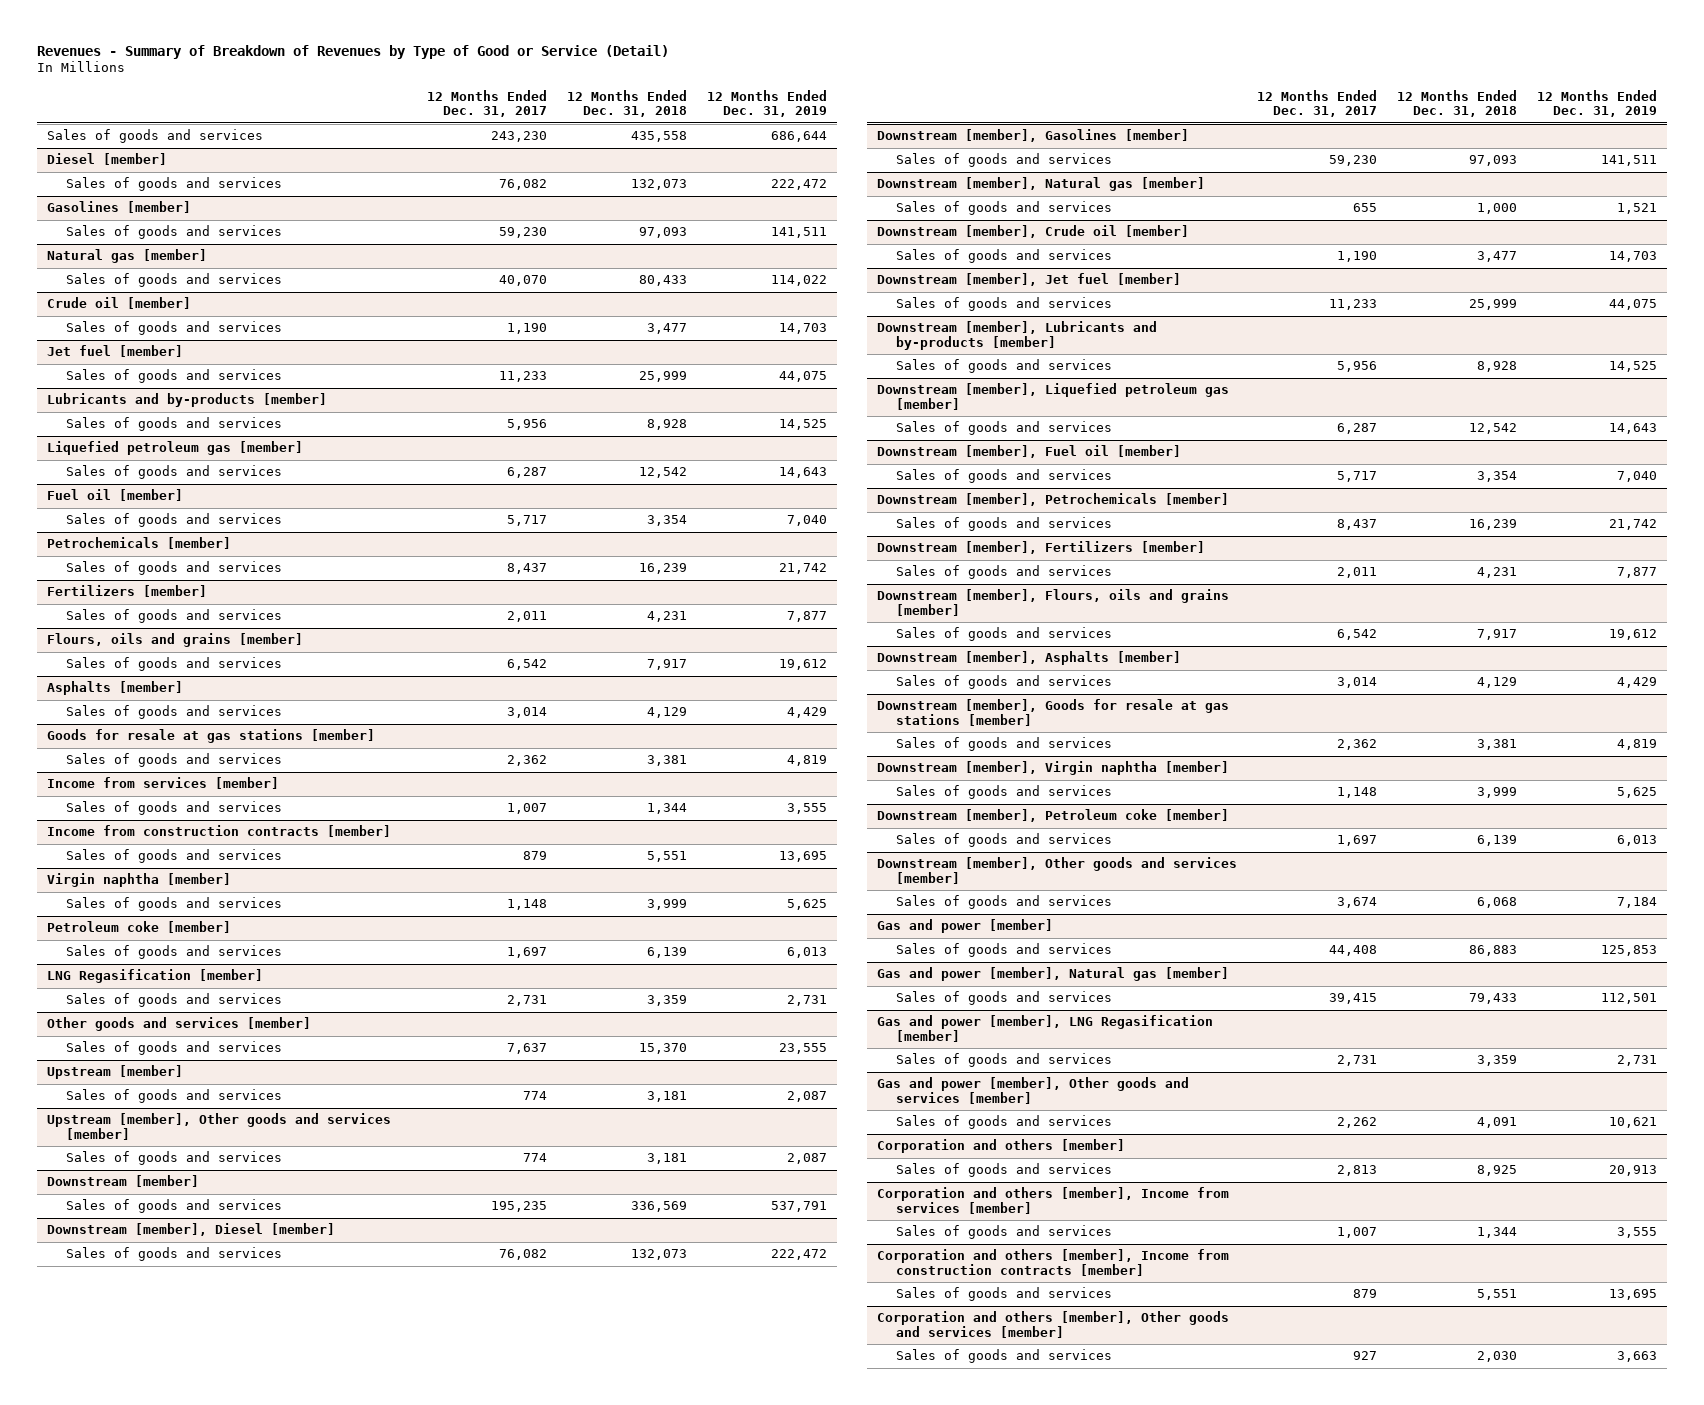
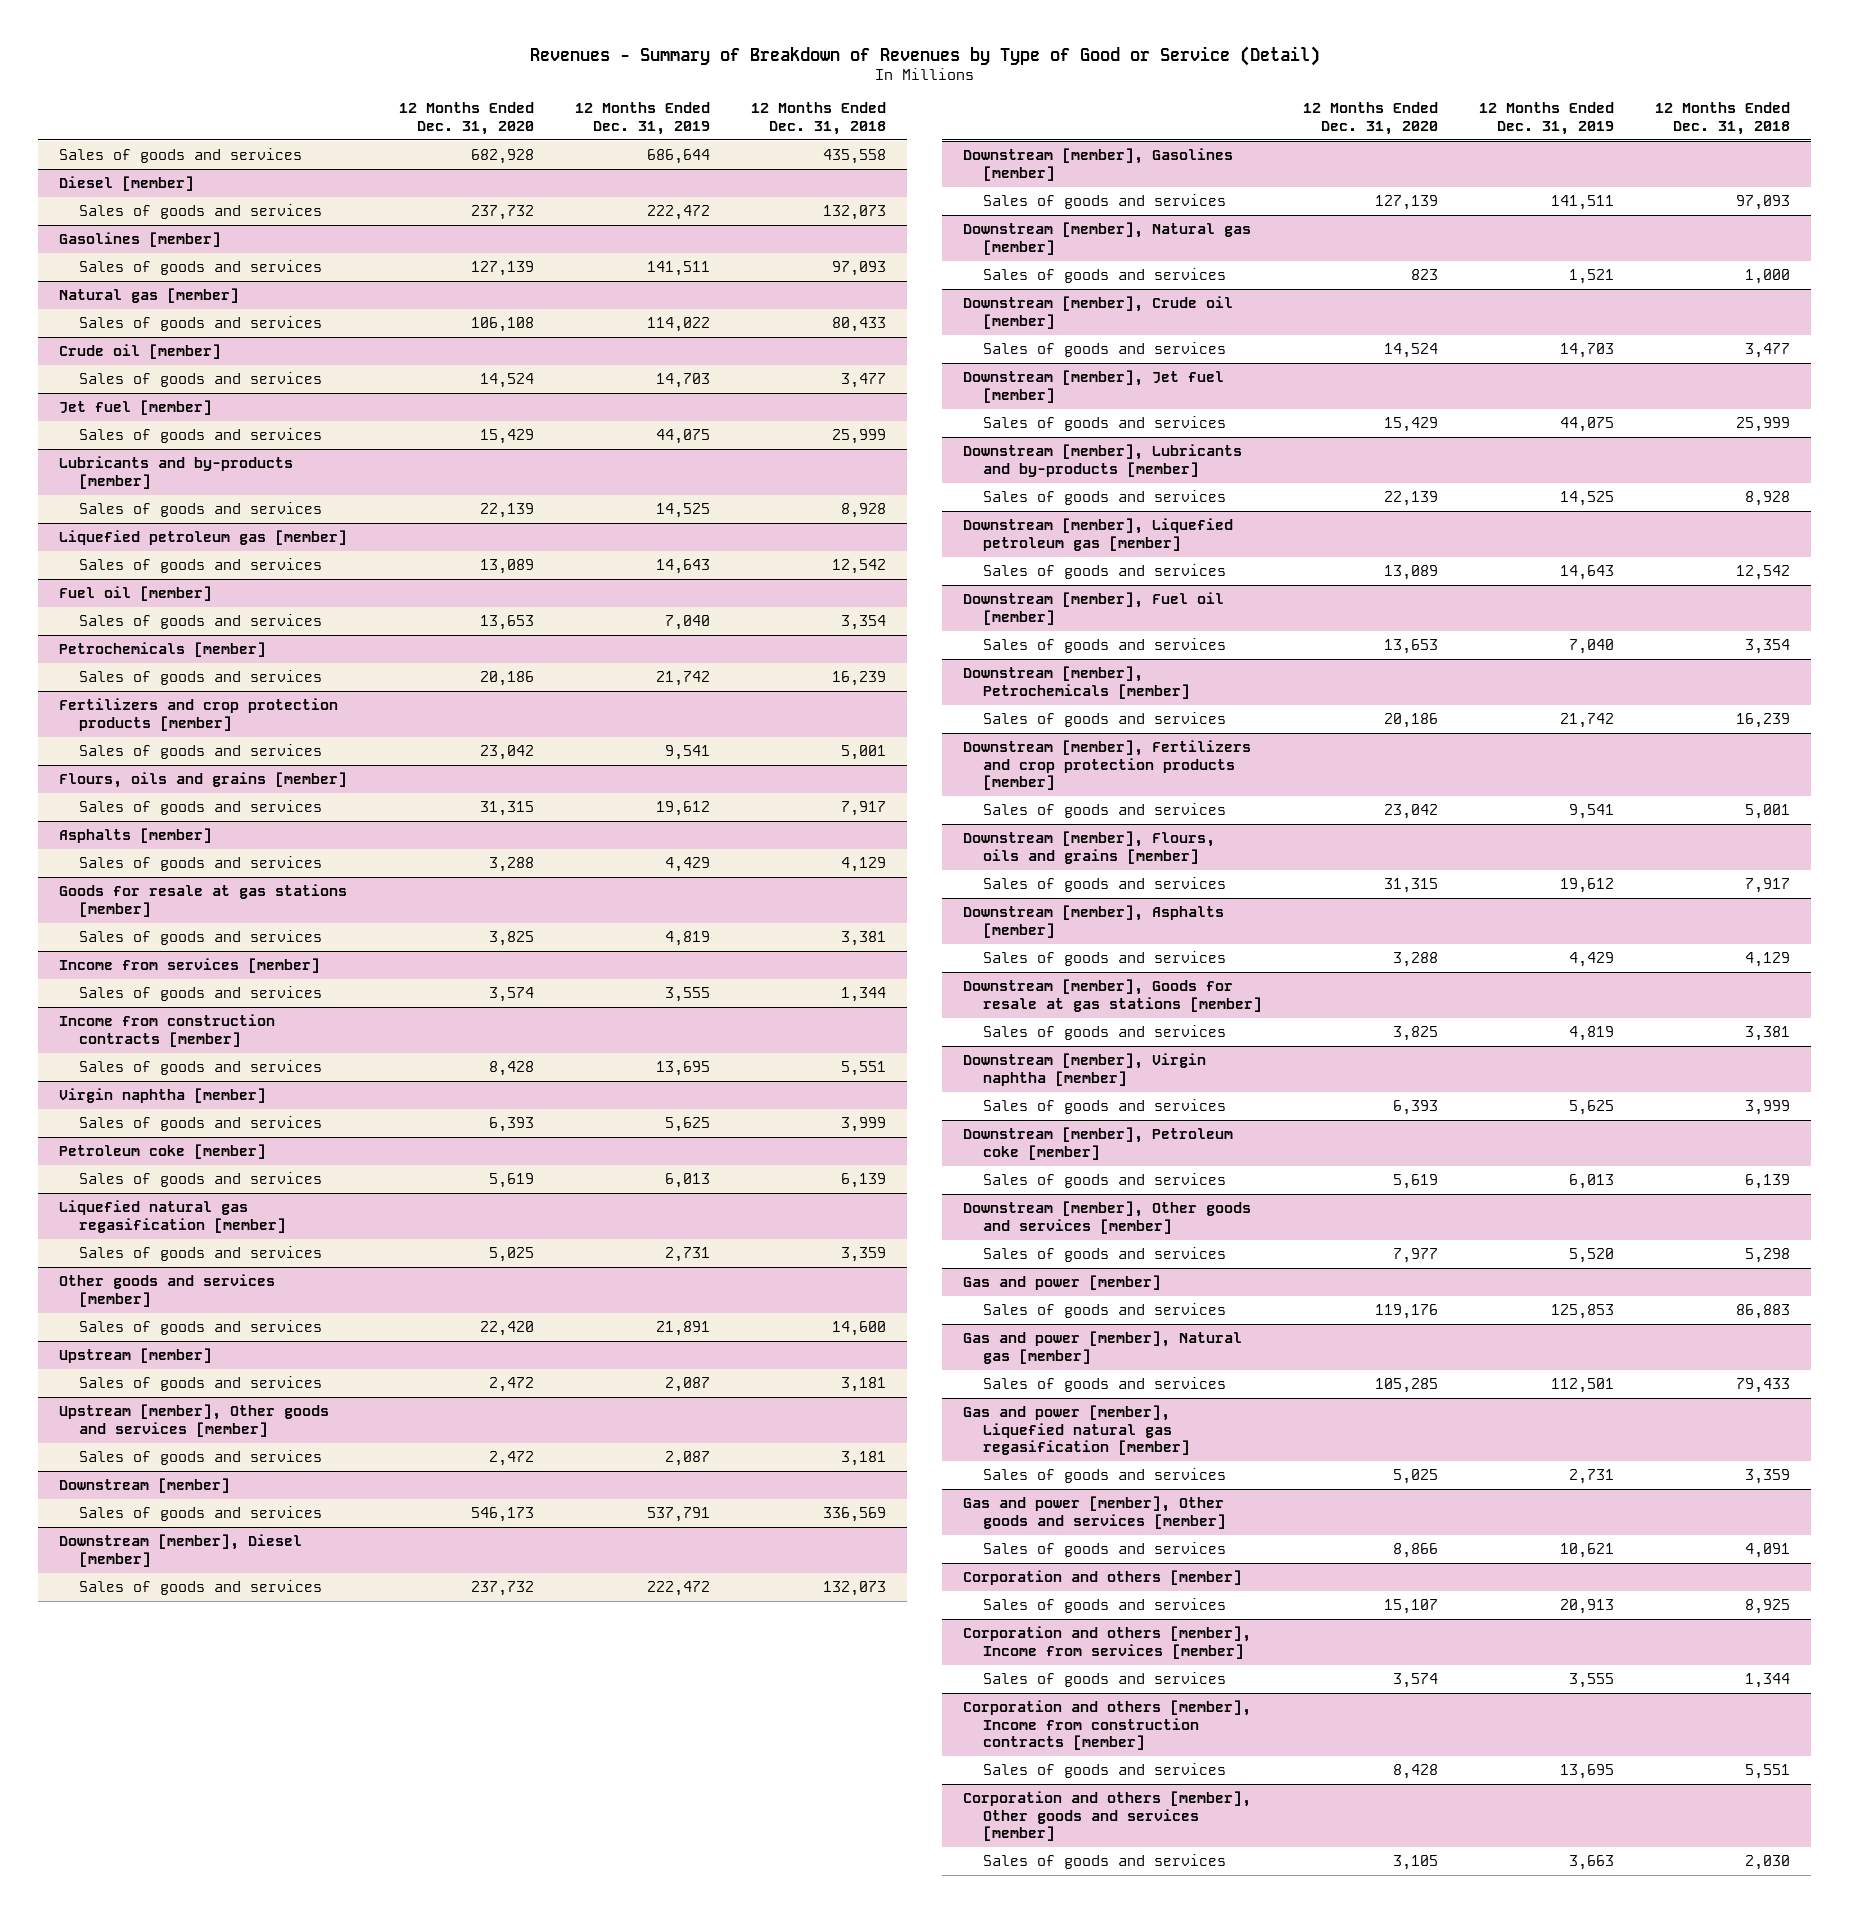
- | 12 Months Ended Dec. 31, 2017 | 12 Months Ended Dec. 31, 2018 | 12 Months Ended Dec. 31, 2019
+ | 12 Months Ended Dec. 31, 2020 | 12 Months Ended Dec. 31, 2019 | 12 Months Ended Dec. 31, 2018
- Fertilizers [member]
- Sales of goods and services | 2,011 | 4,231 | 7,877
+ Fertilizers and crop protection products [member]
+ Sales of goods and services | 23,042 | 9,541 | 5,001
- LNG Regasification [member]
+ Liquefied natural gas regasification [member]
@ Other goods and services [member]
- Sales of goods and services | 7,637 | 15,370 | 23,555
+ Sales of goods and services | 22,420 | 21,891 | 14,600
- Downstream [member], Fertilizers [member]
- Sales of goods and services | 2,011 | 4,231 | 7,877
+ Downstream [member], Fertilizers and crop protection products [member]
+ Sales of goods and services | 23,042 | 9,541 | 5,001
@ Downstream [member], Other goods and services [member]
- Sales of goods and services | 3,674 | 6,068 | 7,184
+ Sales of goods and services | 7,977 | 5,520 | 5,298
- Gas and power [member], LNG Regasification [member]
+ Gas and power [member], Liquefied natural gas regasification [member]

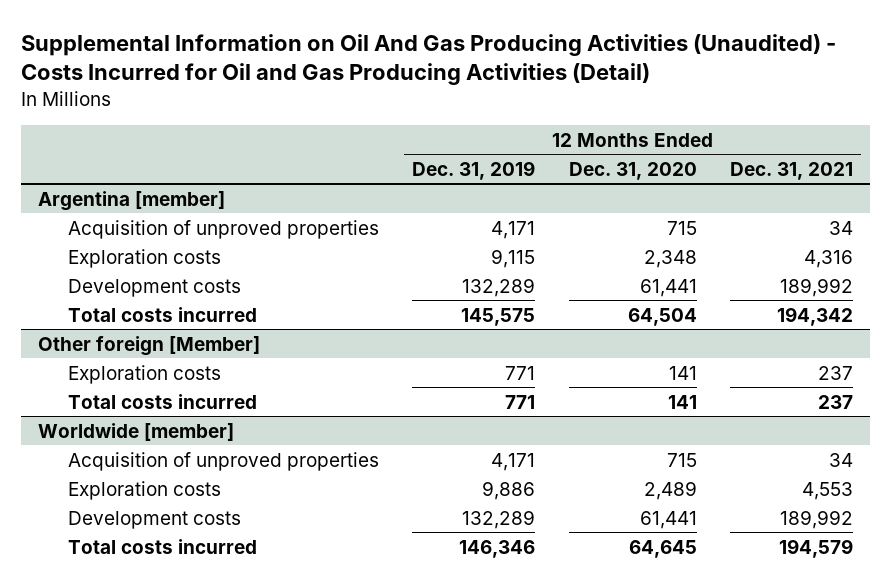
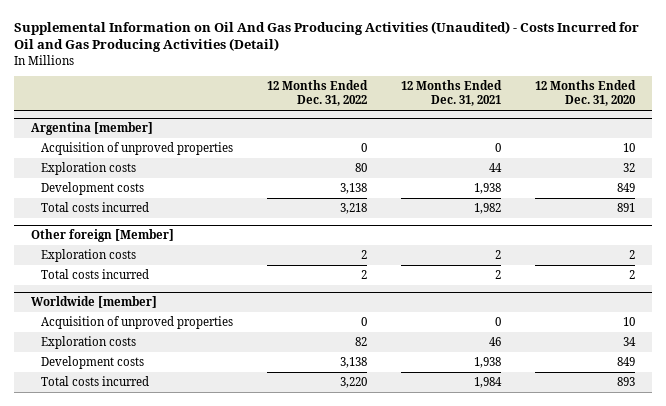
- | 12 Months Ended Dec. 31, 2019 | 12 Months Ended Dec. 31, 2020 | 12 Months Ended Dec. 31, 2021
+ | 12 Months Ended Dec. 31, 2022 | 12 Months Ended Dec. 31, 2021 | 12 Months Ended Dec. 31, 2020
@ Argentina [member]
- Acquisition of unproved properties | 4,171 | 715 | 34
- Exploration costs | 9,115 | 2,348 | 4,316
- Development costs | 132,289 | 61,441 | 189,992
- Total costs incurred | 145,575 | 64,504 | 194,342
+ Acquisition of unproved properties | 0 | 0 | 10
+ Exploration costs | 80 | 44 | 32
+ Development costs | 3,138 | 1,938 | 849
+ Total costs incurred | 3,218 | 1,982 | 891
@ Other foreign [Member]
- Exploration costs | 771 | 141 | 237
- Total costs incurred | 771 | 141 | 237
+ Exploration costs | 2 | 2 | 2
+ Total costs incurred | 2 | 2 | 2
@ Worldwide [member]
- Acquisition of unproved properties | 4,171 | 715 | 34
- Exploration costs | 9,886 | 2,489 | 4,553
- Development costs | 132,289 | 61,441 | 189,992
- Total costs incurred | 146,346 | 64,645 | 194,579
+ Acquisition of unproved properties | 0 | 0 | 10
+ Exploration costs | 82 | 46 | 34
+ Development costs | 3,138 | 1,938 | 849
+ Total costs incurred | 3,220 | 1,984 | 893

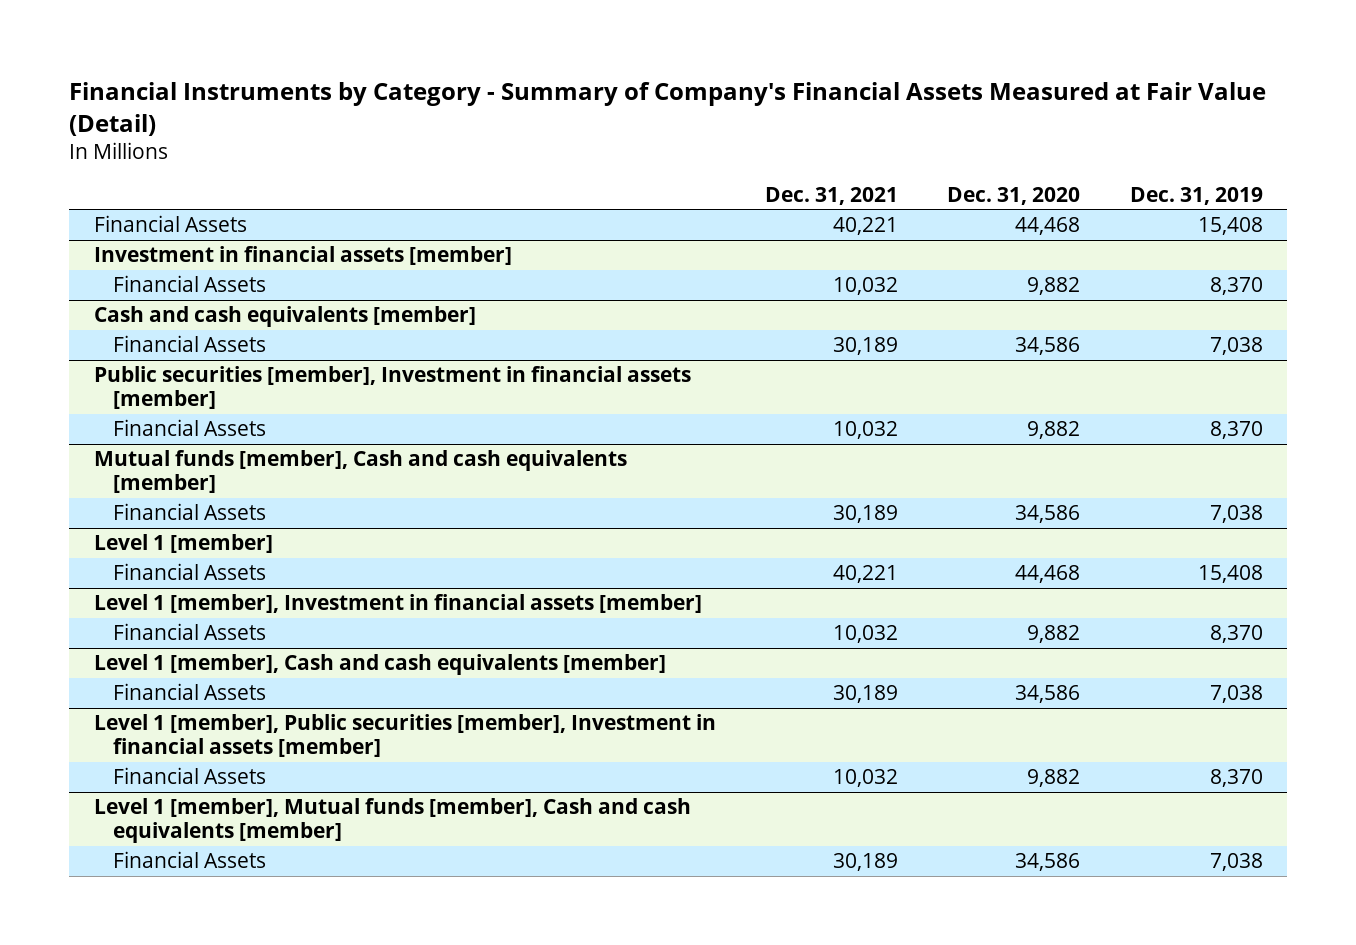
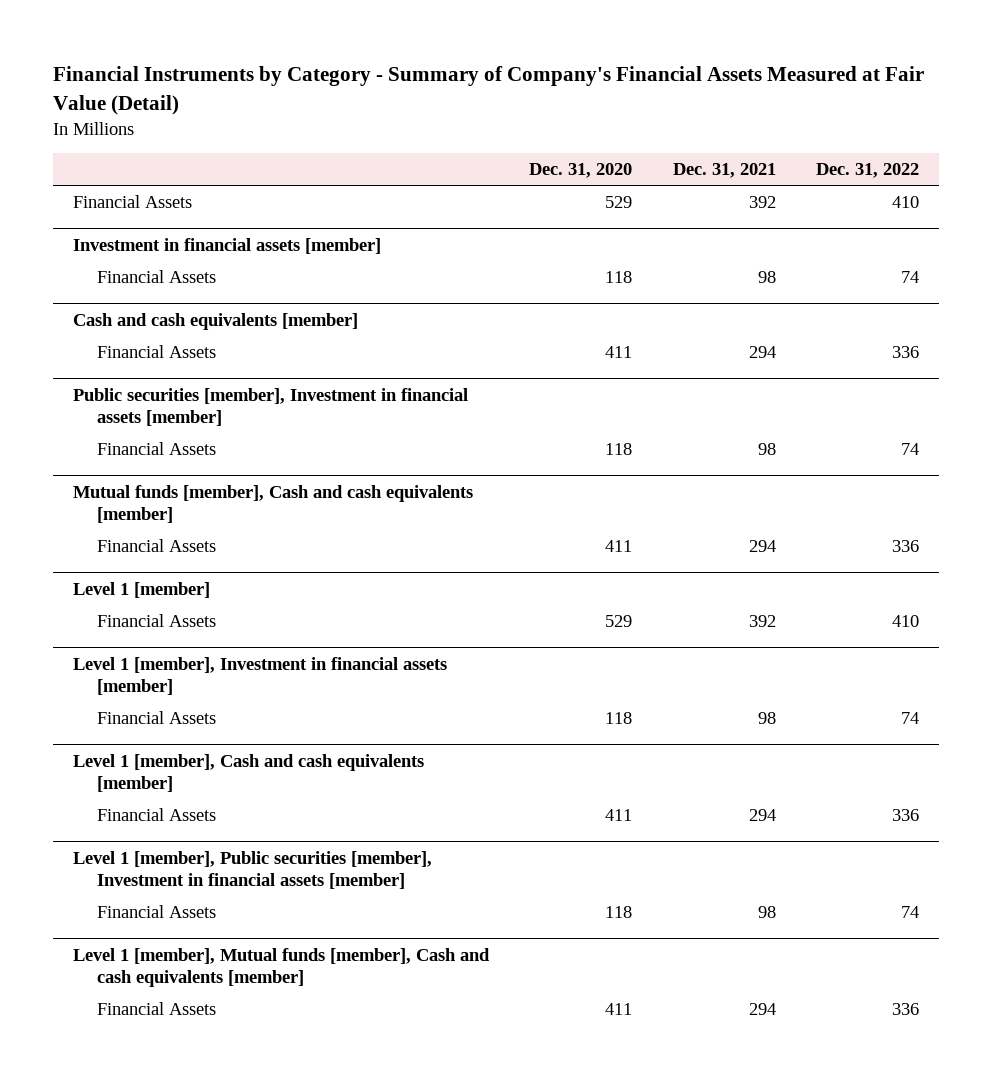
- | Dec. 31, 2021 | Dec. 31, 2020 | Dec. 31, 2019
+ | Dec. 31, 2020 | Dec. 31, 2021 | Dec. 31, 2022
- Financial Assets | 40,221 | 44,468 | 15,408
+ Financial Assets | 529 | 392 | 410
@ Investment in financial assets [member]
- Financial Assets | 10,032 | 9,882 | 8,370
+ Financial Assets | 118 | 98 | 74
@ Cash and cash equivalents [member]
- Financial Assets | 30,189 | 34,586 | 7,038
+ Financial Assets | 411 | 294 | 336
@ Public securities [member], Investment in financial assets [member]
- Financial Assets | 10,032 | 9,882 | 8,370
+ Financial Assets | 118 | 98 | 74
@ Mutual funds [member], Cash and cash equivalents [member]
- Financial Assets | 30,189 | 34,586 | 7,038
+ Financial Assets | 411 | 294 | 336
@ Level 1 [member]
- Financial Assets | 40,221 | 44,468 | 15,408
+ Financial Assets | 529 | 392 | 410
@ Level 1 [member], Investment in financial assets [member]
- Financial Assets | 10,032 | 9,882 | 8,370
+ Financial Assets | 118 | 98 | 74
@ Level 1 [member], Cash and cash equivalents [member]
- Financial Assets | 30,189 | 34,586 | 7,038
+ Financial Assets | 411 | 294 | 336
@ Level 1 [member], Public securities [member], Investment in financial assets [member]
- Financial Assets | 10,032 | 9,882 | 8,370
+ Financial Assets | 118 | 98 | 74
@ Level 1 [member], Mutual funds [member], Cash and cash equivalents [member]
- Financial Assets | 30,189 | 34,586 | 7,038
+ Financial Assets | 411 | 294 | 336

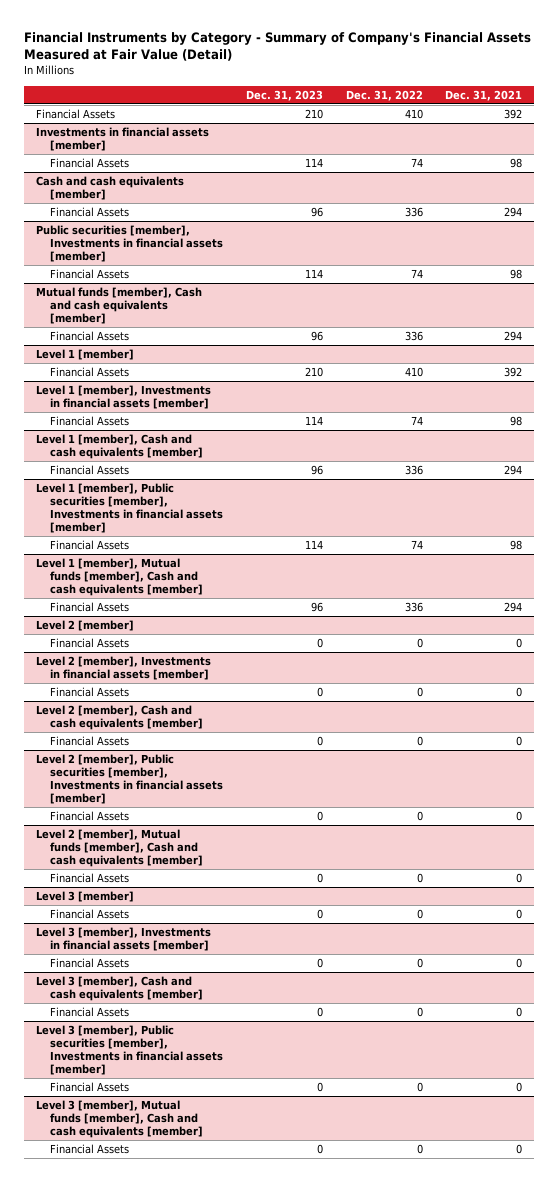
- | Dec. 31, 2020 | Dec. 31, 2021 | Dec. 31, 2022
+ | Dec. 31, 2023 | Dec. 31, 2022 | Dec. 31, 2021
- Investment in financial assets [member]
+ Investments in financial assets [member]
- Public securities [member], Investment in financial assets [member]
+ Public securities [member], Investments in financial assets [member]
- Level 1 [member], Investment in financial assets [member]
+ Level 1 [member], Investments in financial assets [member]
- Level 1 [member], Public securities [member], Investment in financial assets [member]
+ Level 1 [member], Public securities [member], Investments in financial assets [member]
+ Level 2 [member]
+ Financial Assets | 0 | 0 | 0
+ Level 2 [member], Investments in financial assets [member]
+ Financial Assets | 0 | 0 | 0
+ Level 2 [member], Cash and cash equivalents [member]
+ Financial Assets | 0 | 0 | 0
+ Level 2 [member], Public securities [member], Investments in financial assets [member]
+ Financial Assets | 0 | 0 | 0
+ Level 2 [member], Mutual funds [member], Cash and cash equivalents [member]
+ Financial Assets | 0 | 0 | 0
+ Level 3 [member]
+ Financial Assets | 0 | 0 | 0
+ Level 3 [member], Investments in financial assets [member]
+ Financial Assets | 0 | 0 | 0
+ Level 3 [member], Cash and cash equivalents [member]
+ Financial Assets | 0 | 0 | 0
+ Level 3 [member], Public securities [member], Investments in financial assets [member]
+ Financial Assets | 0 | 0 | 0
+ Level 3 [member], Mutual funds [member], Cash and cash equivalents [member]
+ Financial Assets | 0 | 0 | 0

